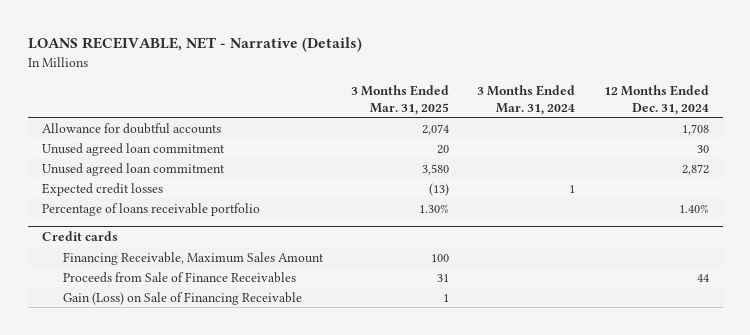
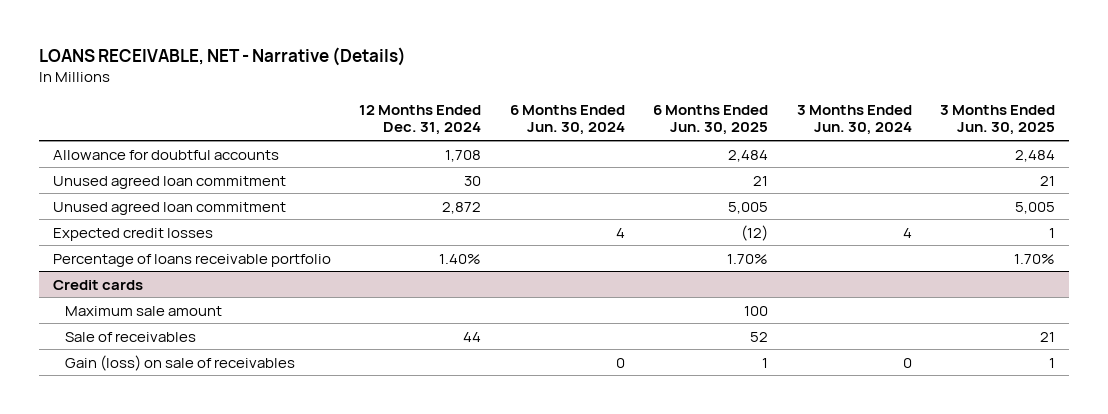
- | 3 Months Ended Mar. 31, 2025 | 3 Months Ended Mar. 31, 2024 | 12 Months Ended Dec. 31, 2024
+ | 12 Months Ended Dec. 31, 2024 | 6 Months Ended Jun. 30, 2024 | 6 Months Ended Jun. 30, 2025 | 3 Months Ended Jun. 30, 2024 | 3 Months Ended Jun. 30, 2025
@ Credit cards
- Financing Receivable, Maximum Sales Amount | 100 | |
- Proceeds from Sale of Finance Receivables | 31 | | 44
- Gain (Loss) on Sale of Financing Receivable | 1 | |
+ Maximum sale amount | | | 100 | |
+ Sale of receivables | 44 | | 52 | | 21
+ Gain (loss) on sale of receivables | | 0 | 1 | 0 | 1

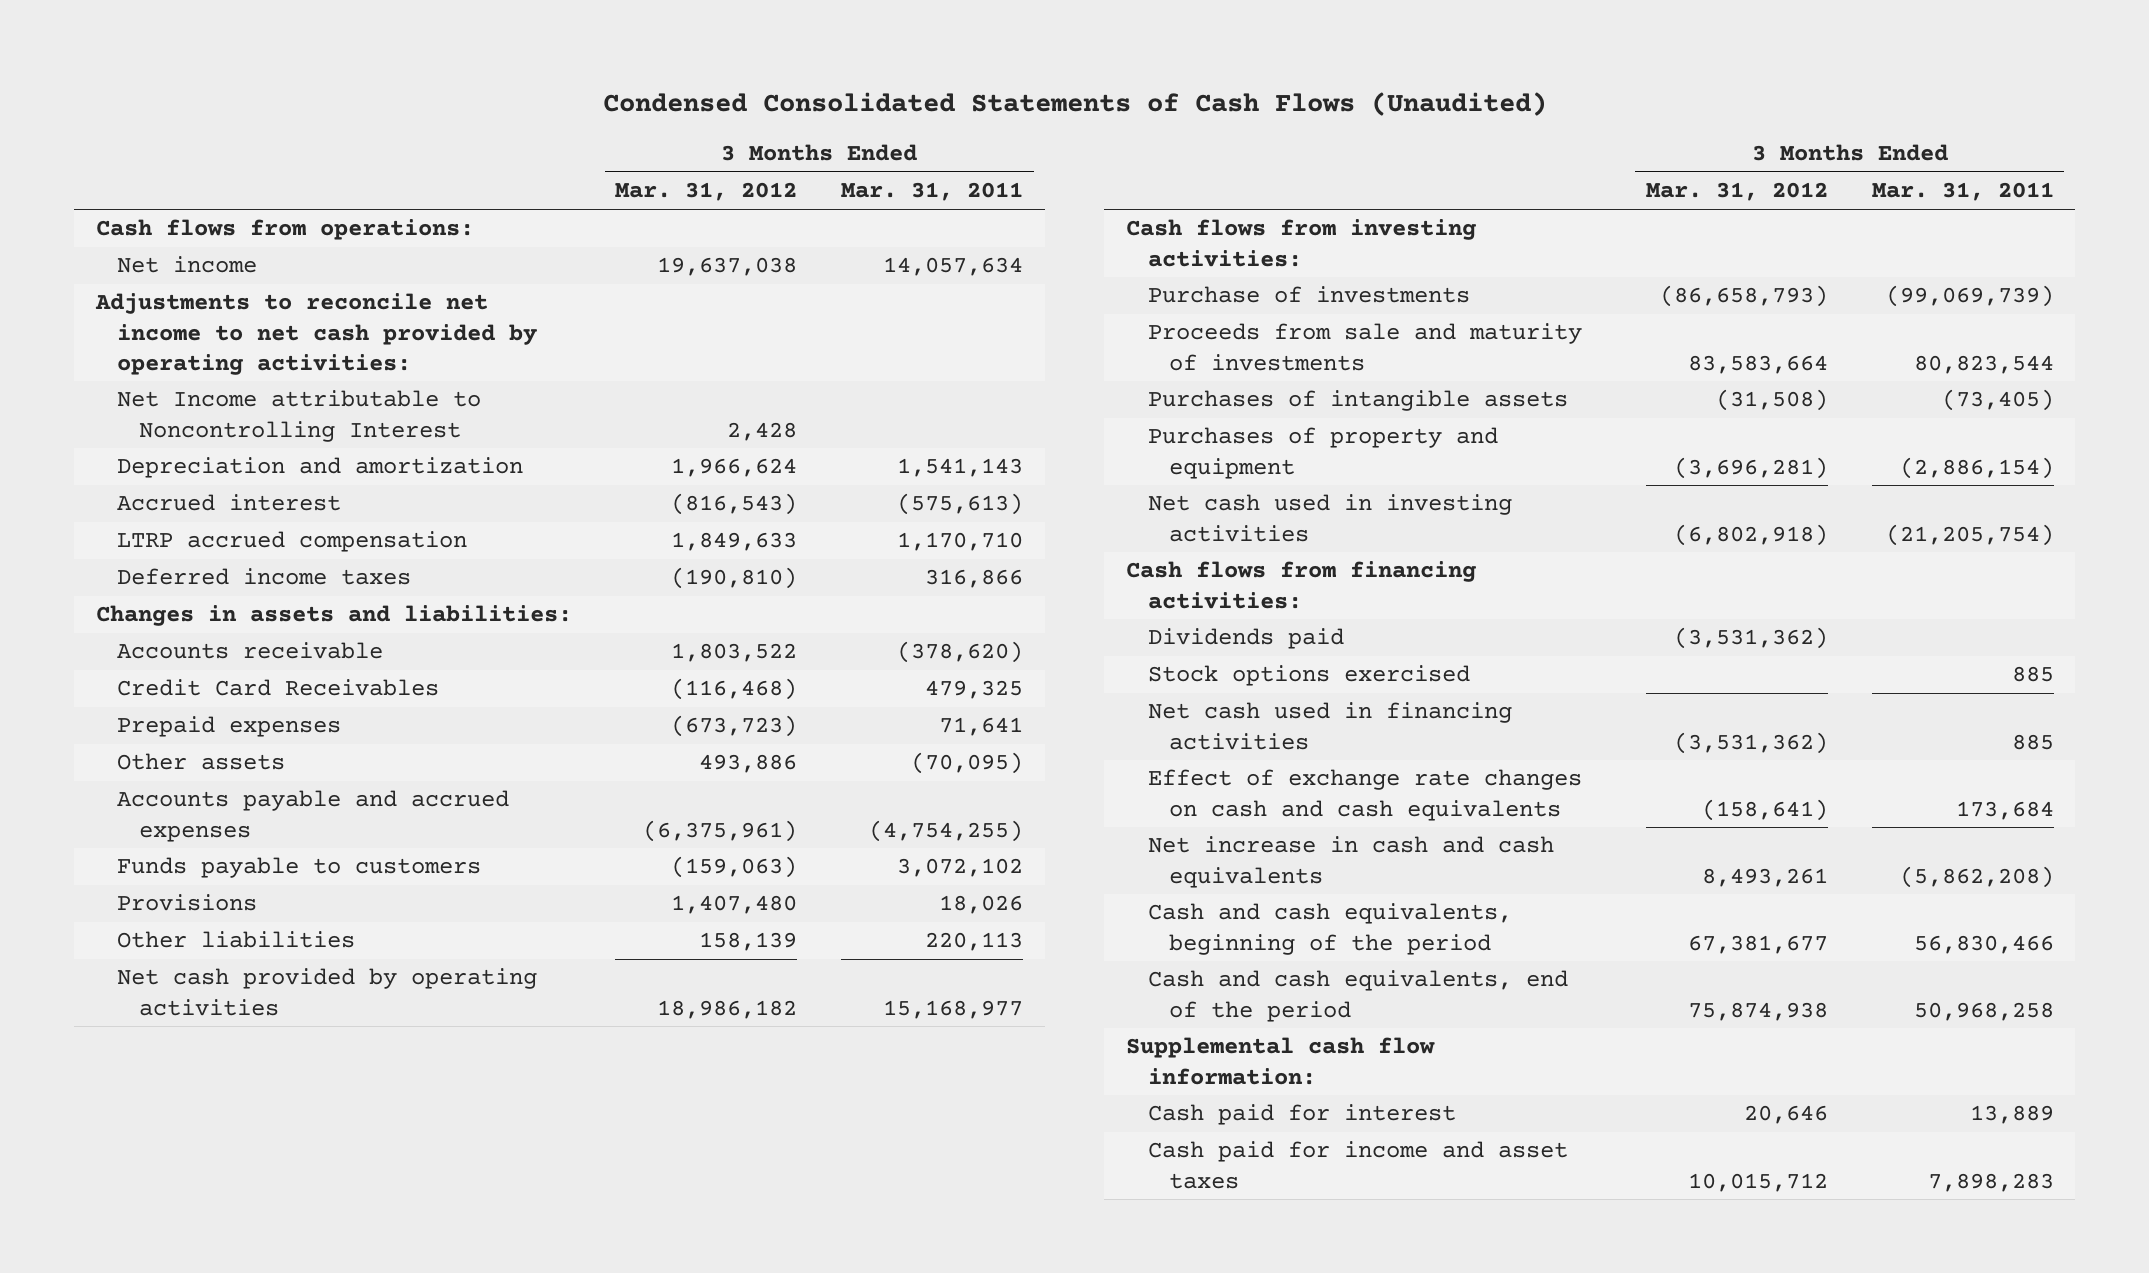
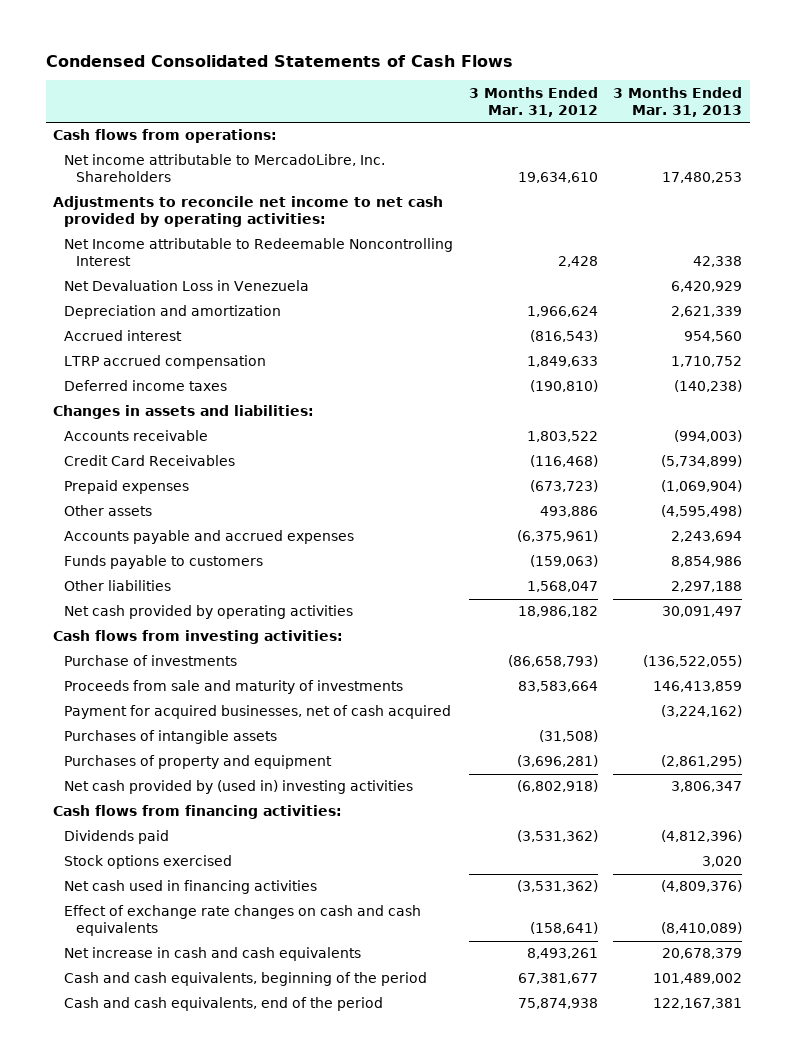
- Condensed Consolidated Statements of Cash Flows (Unaudited)
+ Condensed Consolidated Statements of Cash Flows
- | 3 Months Ended Mar. 31, 2012 | 3 Months Ended Mar. 31, 2011
+ | 3 Months Ended Mar. 31, 2012 | 3 Months Ended Mar. 31, 2013
- Net income | 19,637,038 | 14,057,634
+ Net income attributable to MercadoLibre, Inc. Shareholders | 19,634,610 | 17,480,253
- Net Income attributable to Noncontrolling Interest | 2,428 |
+ Net Income attributable to Redeemable Noncontrolling Interest | 2,428 | 42,338
+ Net Devaluation Loss in Venezuela | | 6,420,929
- Provisions | 1,407,480 | 18,026
- Other liabilities | 158,139 | 220,113
+ Other liabilities | 1,568,047 | 2,297,188
+ Payment for acquired businesses, net of cash acquired | | (3,224,162)
- Net cash used in investing activities | (6,802,918) | (21,205,754)
+ Net cash provided by (used in) investing activities | (6,802,918) | 3,806,347
- Supplemental cash flow information:
- Cash paid for interest | 20,646 | 13,889
- Cash paid for income and asset taxes | 10,015,712 | 7,898,283

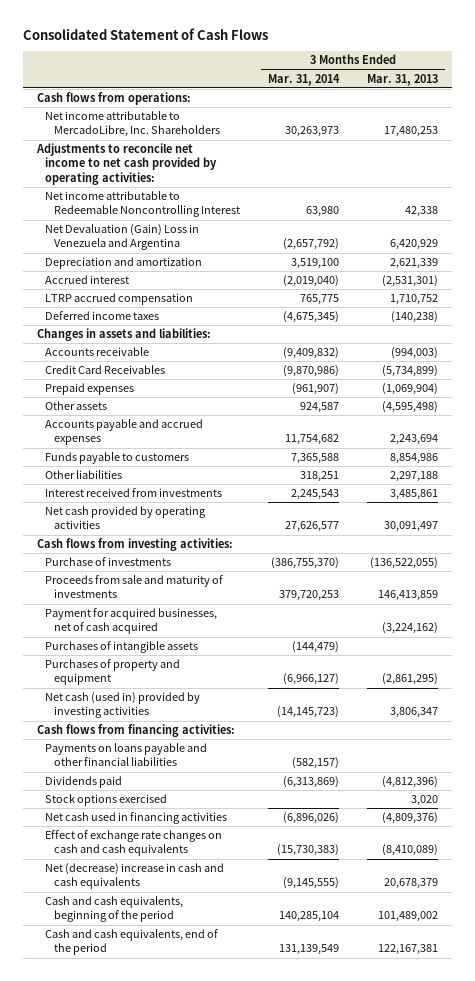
- Condensed Consolidated Statements of Cash Flows
+ Consolidated Statement of Cash Flows
- | 3 Months Ended Mar. 31, 2012 | 3 Months Ended Mar. 31, 2013
+ | 3 Months Ended Mar. 31, 2014 | 3 Months Ended Mar. 31, 2013
- Net Income attributable to Redeemable Noncontrolling Interest | 2,428 | 42,338
- Net Devaluation Loss in Venezuela | | 6,420,929
+ Net income attributable to Redeemable Noncontrolling Interest | 63,980 | 42,338
+ Net Devaluation (Gain) Loss in Venezuela and Argentina | (2,657,792) | 6,420,929
- Accrued interest | (816,543) | 954,560
+ Accrued interest | (2,019,040) | (2,531,301)
+ Interest received from investments | 2,245,543 | 3,485,861
- Net cash provided by (used in) investing activities | (6,802,918) | 3,806,347
+ Net cash (used in) provided by investing activities | (14,145,723) | 3,806,347
+ Payments on loans payable and other financial liabilities | (582,157) |
- Net increase in cash and cash equivalents | 8,493,261 | 20,678,379
+ Net (decrease) increase in cash and cash equivalents | (9,145,555) | 20,678,379

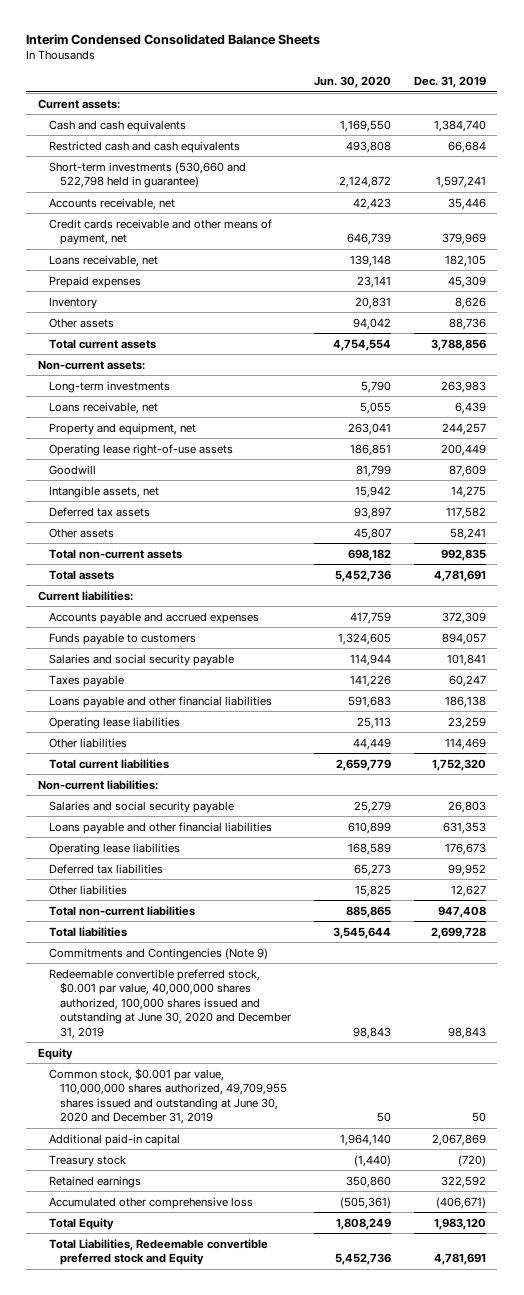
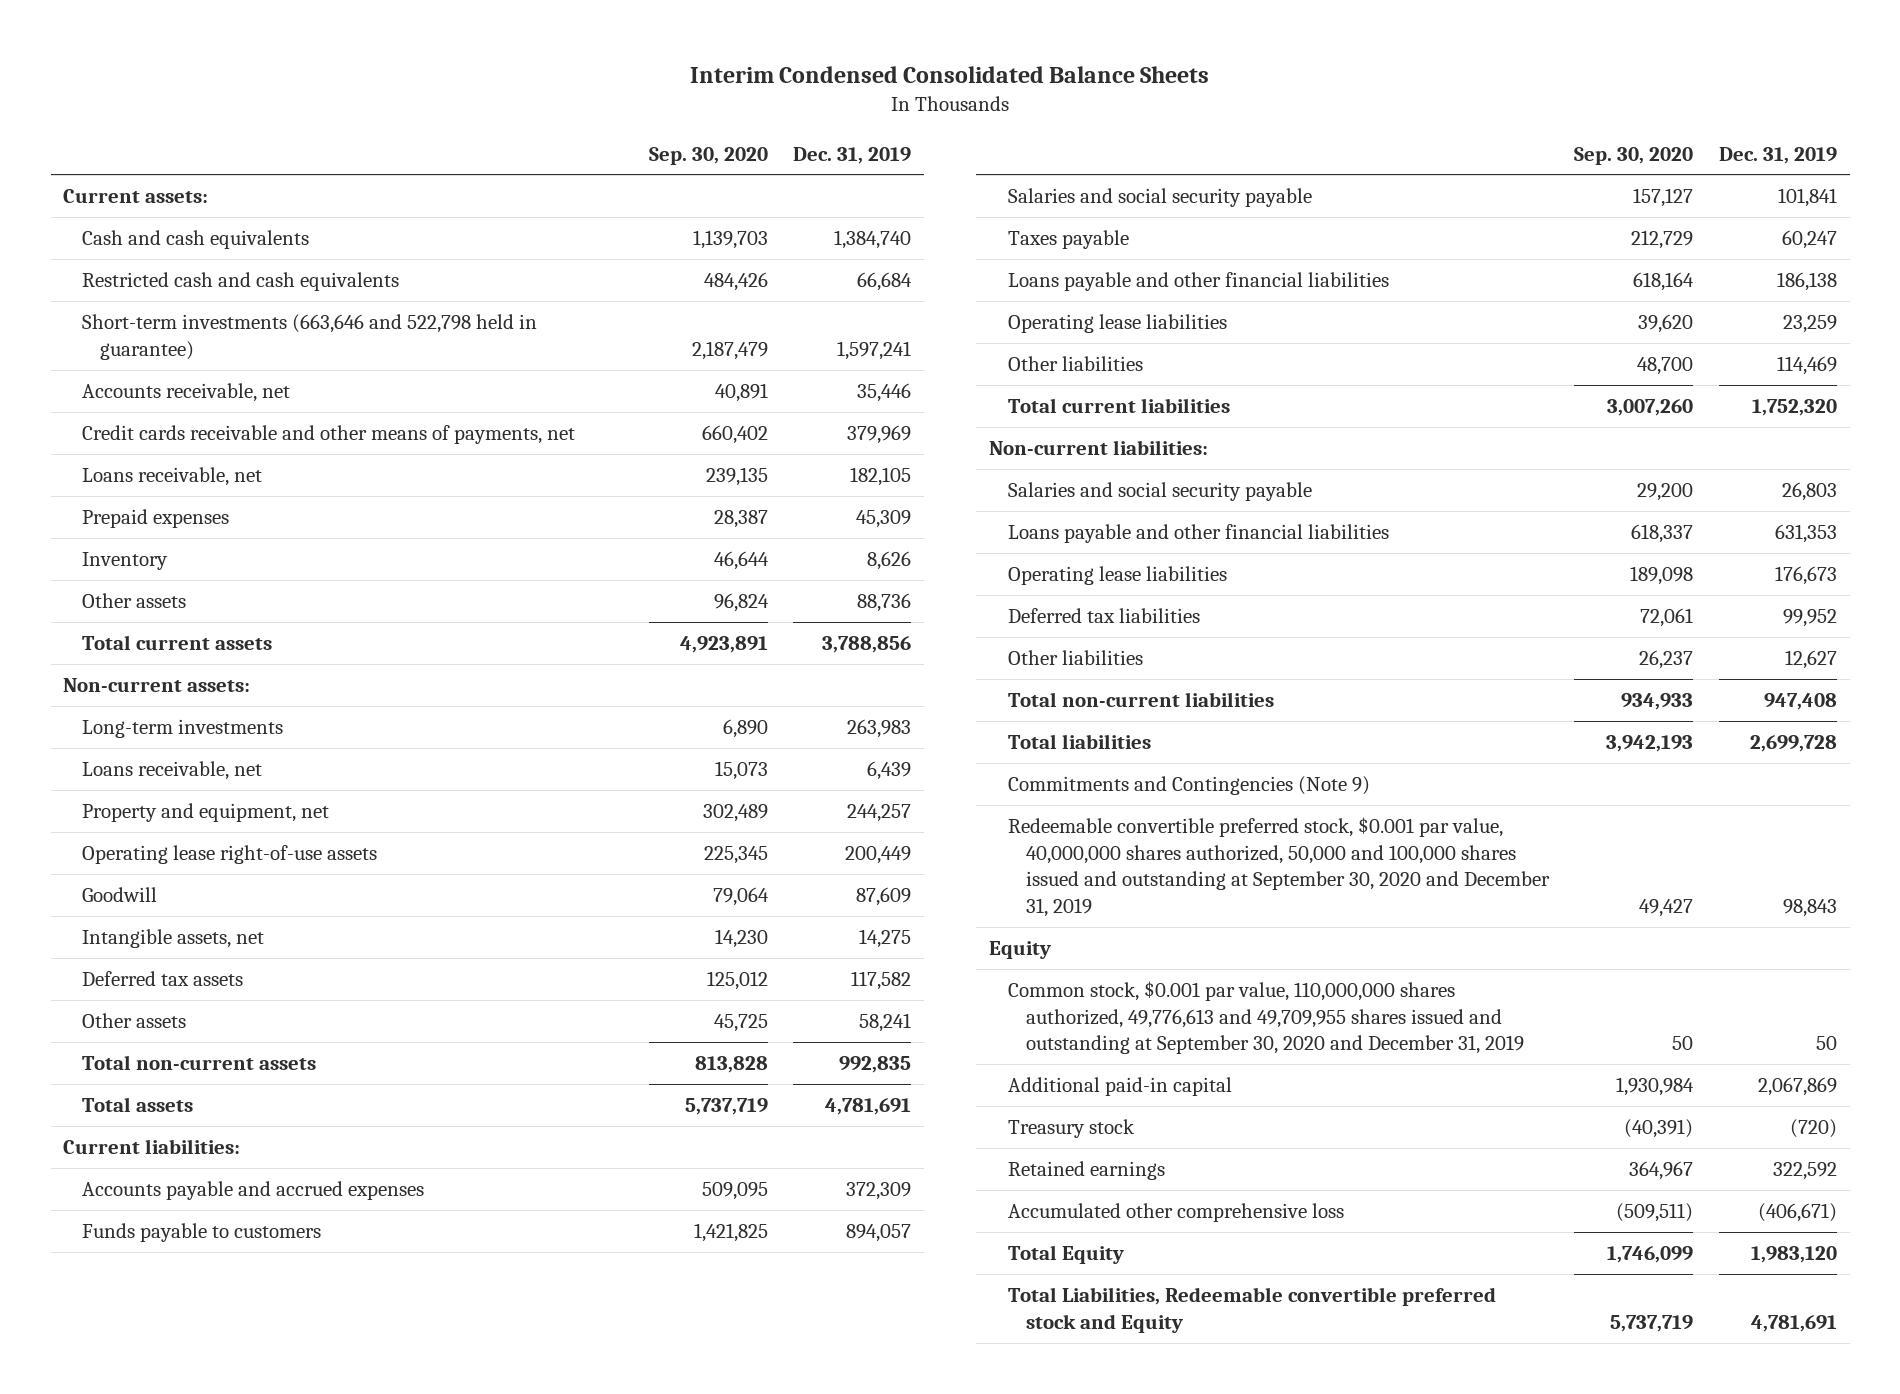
- | Jun. 30, 2020 | Dec. 31, 2019
+ | Sep. 30, 2020 | Dec. 31, 2019
- Short-term investments (530,660 and 522,798 held in guarantee) | 2,124,872 | 1,597,241
+ Short-term investments (663,646 and 522,798 held in guarantee) | 2,187,479 | 1,597,241
- Credit cards receivable and other means of payment, net | 646,739 | 379,969
+ Credit cards receivable and other means of payments, net | 660,402 | 379,969
- Redeemable convertible preferred stock, $0.001 par value, 40,000,000 shares authorized, 100,000 shares issued and outstanding at June 30, 2020 and December 31, 2019 | 98,843 | 98,843
+ Redeemable convertible preferred stock, $0.001 par value, 40,000,000 shares authorized, 50,000 and 100,000 shares issued and outstanding at September 30, 2020 and December 31, 2019 | 49,427 | 98,843
- Common stock, $0.001 par value, 110,000,000 shares authorized, 49,709,955 shares issued and outstanding at June 30, 2020 and December 31, 2019 | 50 | 50
+ Common stock, $0.001 par value, 110,000,000 shares authorized, 49,776,613 and 49,709,955 shares issued and outstanding at September 30, 2020 and December 31, 2019 | 50 | 50

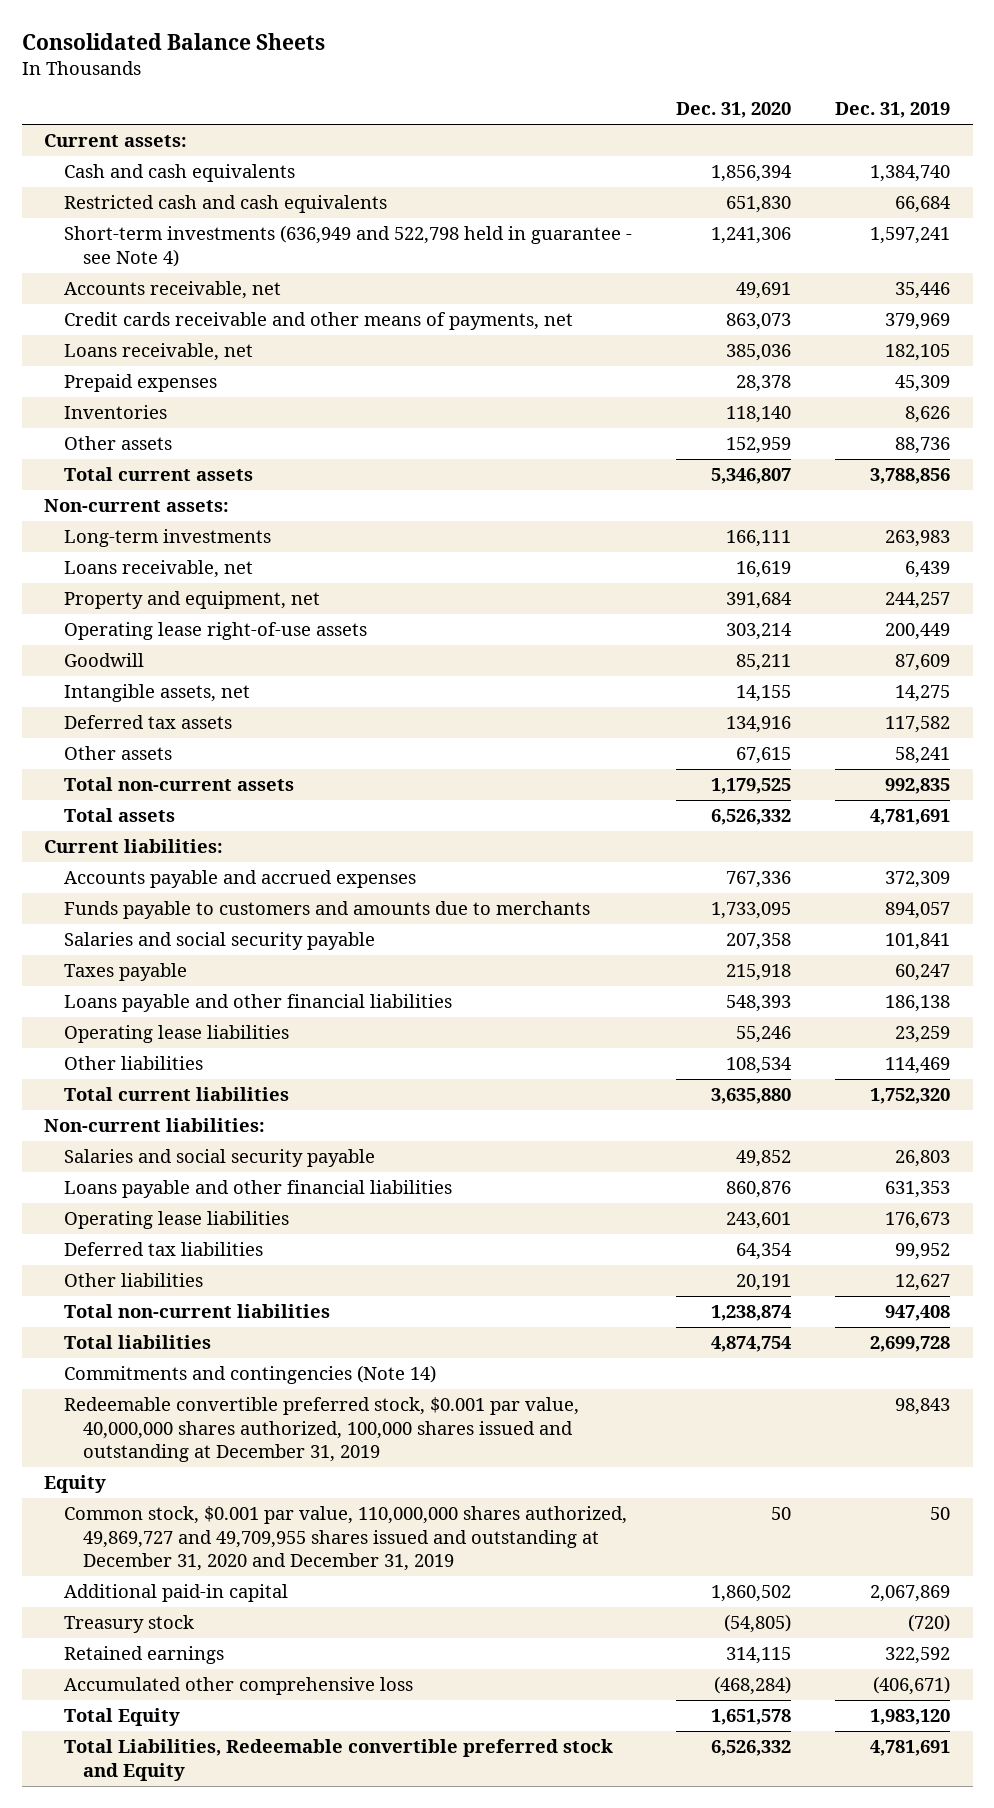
- Interim Condensed Consolidated Balance Sheets
+ Consolidated Balance Sheets
- | Sep. 30, 2020 | Dec. 31, 2019
+ | Dec. 31, 2020 | Dec. 31, 2019
- Short-term investments (663,646 and 522,798 held in guarantee) | 2,187,479 | 1,597,241
+ Short-term investments (636,949 and 522,798 held in guarantee - see Note 4) | 1,241,306 | 1,597,241
- Inventory | 46,644 | 8,626
+ Inventories | 118,140 | 8,626
- Funds payable to customers | 1,421,825 | 894,057
+ Funds payable to customers and amounts due to merchants | 1,733,095 | 894,057
- Commitments and Contingencies (Note 9)
- Redeemable convertible preferred stock, $0.001 par value, 40,000,000 shares authorized, 50,000 and 100,000 shares issued and outstanding at September 30, 2020 and December 31, 2019 | 49,427 | 98,843
+ Commitments and contingencies (Note 14)
+ Redeemable convertible preferred stock, $0.001 par value, 40,000,000 shares authorized, 100,000 shares issued and outstanding at December 31, 2019 | | 98,843
- Common stock, $0.001 par value, 110,000,000 shares authorized, 49,776,613 and 49,709,955 shares issued and outstanding at September 30, 2020 and December 31, 2019 | 50 | 50
+ Common stock, $0.001 par value, 110,000,000 shares authorized, 49,869,727 and 49,709,955 shares issued and outstanding at December 31, 2020 and December 31, 2019 | 50 | 50

